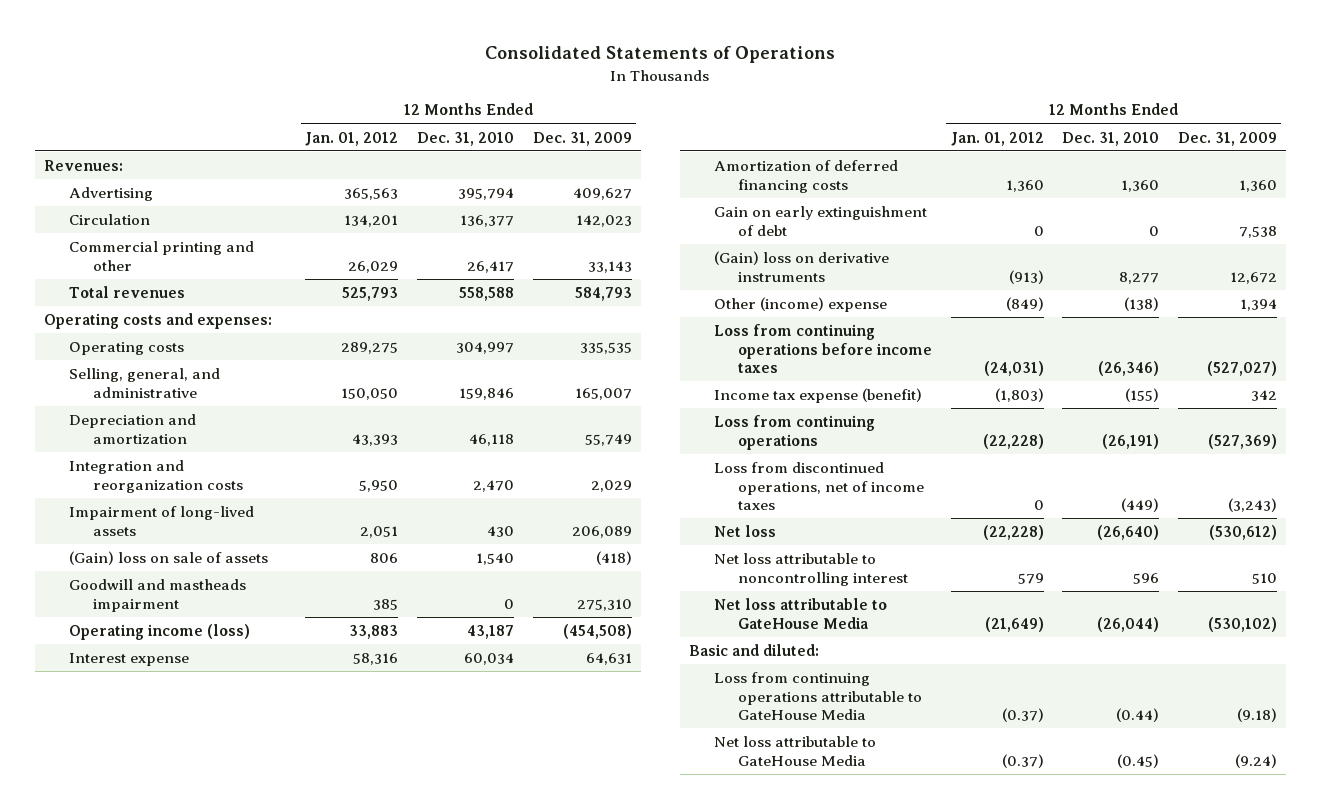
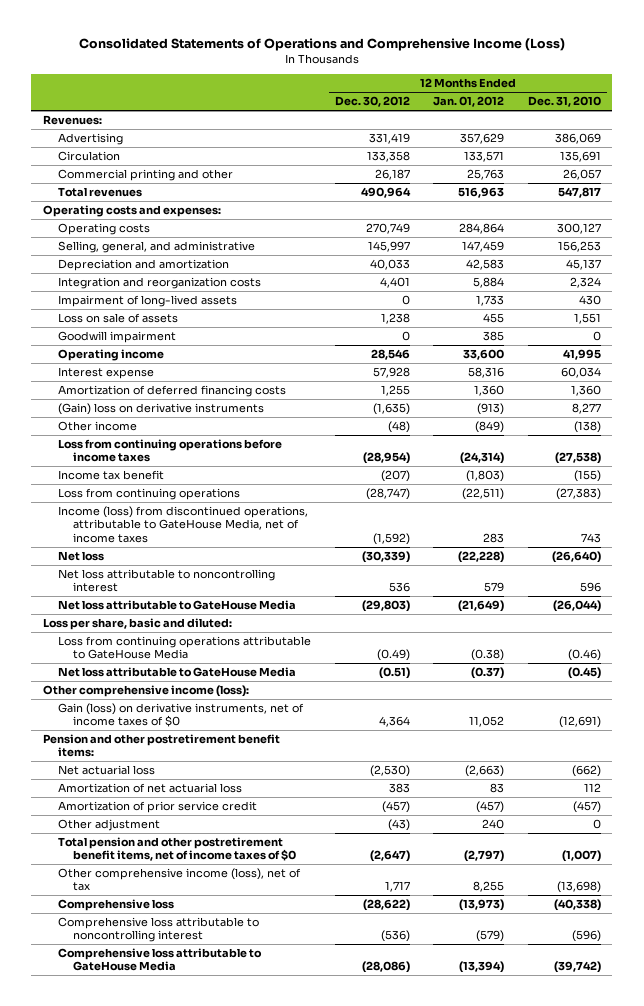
- Consolidated Statements of Operations
+ Consolidated Statements of Operations and Comprehensive Income (Loss)
- | 12 Months Ended Jan. 01, 2012 | 12 Months Ended Dec. 31, 2010 | 12 Months Ended Dec. 31, 2009
+ | 12 Months Ended Dec. 30, 2012 | 12 Months Ended Jan. 01, 2012 | 12 Months Ended Dec. 31, 2010
- Advertising | 365,563 | 395,794 | 409,627
- Circulation | 134,201 | 136,377 | 142,023
- Commercial printing and other | 26,029 | 26,417 | 33,143
- Total revenues | 525,793 | 558,588 | 584,793
+ Advertising | 331,419 | 357,629 | 386,069
+ Circulation | 133,358 | 133,571 | 135,691
+ Commercial printing and other | 26,187 | 25,763 | 26,057
+ Total revenues | 490,964 | 516,963 | 547,817
- Operating costs | 289,275 | 304,997 | 335,535
- Selling, general, and administrative | 150,050 | 159,846 | 165,007
- Depreciation and amortization | 43,393 | 46,118 | 55,749
- Integration and reorganization costs | 5,950 | 2,470 | 2,029
- Impairment of long-lived assets | 2,051 | 430 | 206,089
- (Gain) loss on sale of assets | 806 | 1,540 | (418)
- Goodwill and mastheads impairment | 385 | 0 | 275,310
- Operating income (loss) | 33,883 | 43,187 | (454,508)
+ Operating costs | 270,749 | 284,864 | 300,127
+ Selling, general, and administrative | 145,997 | 147,459 | 156,253
+ Depreciation and amortization | 40,033 | 42,583 | 45,137
+ Integration and reorganization costs | 4,401 | 5,884 | 2,324
+ Impairment of long-lived assets | 0 | 1,733 | 430
+ Loss on sale of assets | 1,238 | 455 | 1,551
+ Goodwill impairment | 0 | 385 | 0
+ Operating income | 28,546 | 33,600 | 41,995
- Gain on early extinguishment of debt | 0 | 0 | 7,538
- Other (income) expense | (849) | (138) | 1,394
- Loss from continuing operations before income taxes | (24,031) | (26,346) | (527,027)
- Income tax expense (benefit) | (1,803) | (155) | 342
- Loss from continuing operations | (22,228) | (26,191) | (527,369)
- Loss from discontinued operations, net of income taxes | 0 | (449) | (3,243)
+ Other income | (48) | (849) | (138)
+ Loss from continuing operations before income taxes | (28,954) | (24,314) | (27,538)
+ Income tax benefit | (207) | (1,803) | (155)
+ Loss from continuing operations | (28,747) | (22,511) | (27,383)
+ Income (loss) from discontinued operations, attributable to GateHouse Media, net of income taxes | (1,592) | 283 | 743
- Basic and diluted:
- Loss from continuing operations attributable to GateHouse Media | (0.37) | (0.44) | (9.18)
+ Loss per share, basic and diluted:
+ Loss from continuing operations attributable to GateHouse Media | (0.49) | (0.38) | (0.46)
+ Other comprehensive income (loss):
+ Gain (loss) on derivative instruments, net of income taxes of $0 | 4,364 | 11,052 | (12,691)
+ Pension and other postretirement benefit items:
+ Net actuarial loss | (2,530) | (2,663) | (662)
+ Amortization of net actuarial loss | 383 | 83 | 112
+ Amortization of prior service credit | (457) | (457) | (457)
+ Other adjustment | (43) | 240 | 0
+ Total pension and other postretirement benefit items, net of income taxes of $0 | (2,647) | (2,797) | (1,007)
+ Other comprehensive income (loss), net of tax | 1,717 | 8,255 | (13,698)
+ Comprehensive loss | (28,622) | (13,973) | (40,338)
+ Comprehensive loss attributable to noncontrolling interest | (536) | (579) | (596)
+ Comprehensive loss attributable to GateHouse Media | (28,086) | (13,394) | (39,742)

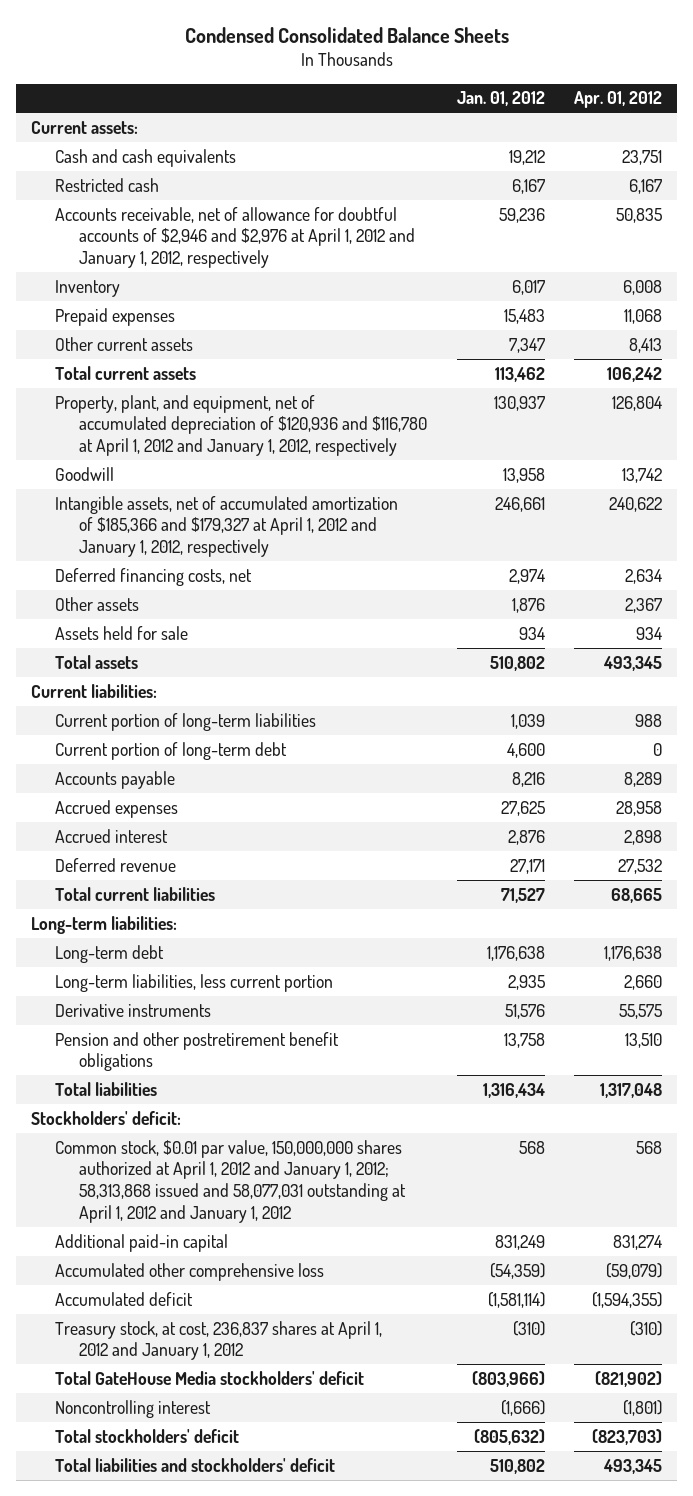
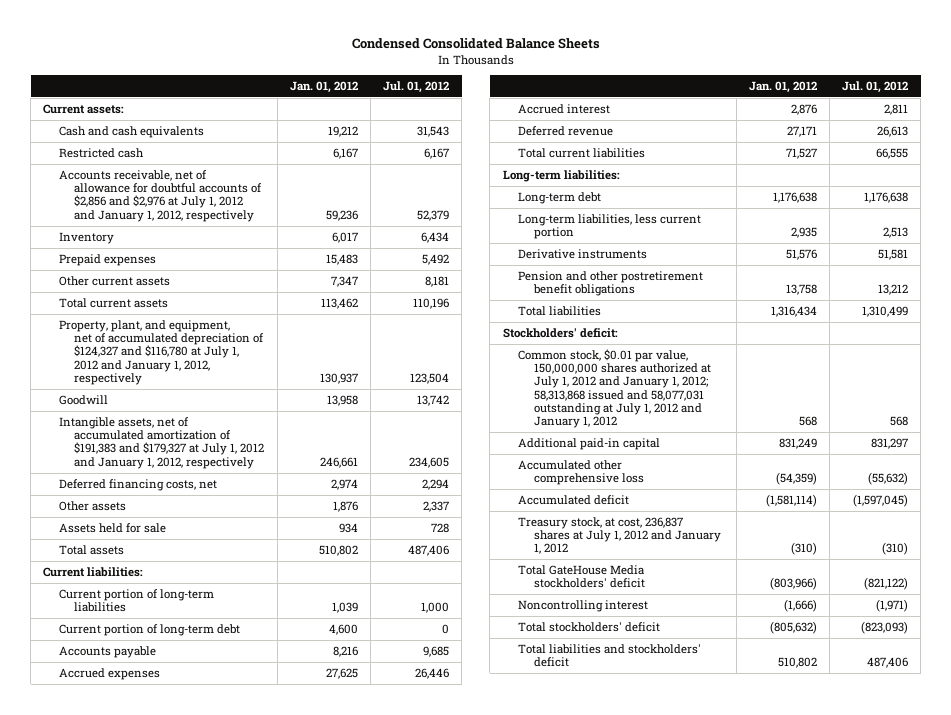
- | Jan. 01, 2012 | Apr. 01, 2012
+ | Jan. 01, 2012 | Jul. 01, 2012
- Accounts receivable, net of allowance for doubtful accounts of $2,946 and $2,976 at April 1, 2012 and January 1, 2012, respectively | 59,236 | 50,835
+ Accounts receivable, net of allowance for doubtful accounts of $2,856 and $2,976 at July 1, 2012 and January 1, 2012, respectively | 59,236 | 52,379
- Property, plant, and equipment, net of accumulated depreciation of $120,936 and $116,780 at April 1, 2012 and January 1, 2012, respectively | 130,937 | 126,804
+ Property, plant, and equipment, net of accumulated depreciation of $124,327 and $116,780 at July 1, 2012 and January 1, 2012, respectively | 130,937 | 123,504
- Intangible assets, net of accumulated amortization of $185,366 and $179,327 at April 1, 2012 and January 1, 2012, respectively | 246,661 | 240,622
+ Intangible assets, net of accumulated amortization of $191,383 and $179,327 at July 1, 2012 and January 1, 2012, respectively | 246,661 | 234,605
- Common stock, $0.01 par value, 150,000,000 shares authorized at April 1, 2012 and January 1, 2012; 58,313,868 issued and 58,077,031 outstanding at April 1, 2012 and January 1, 2012 | 568 | 568
+ Common stock, $0.01 par value, 150,000,000 shares authorized at July 1, 2012 and January 1, 2012; 58,313,868 issued and 58,077,031 outstanding at July 1, 2012 and January 1, 2012 | 568 | 568
- Treasury stock, at cost, 236,837 shares at April 1, 2012 and January 1, 2012 | (310) | (310)
+ Treasury stock, at cost, 236,837 shares at July 1, 2012 and January 1, 2012 | (310) | (310)

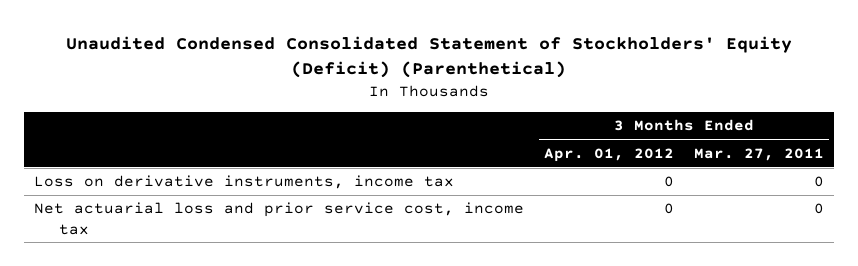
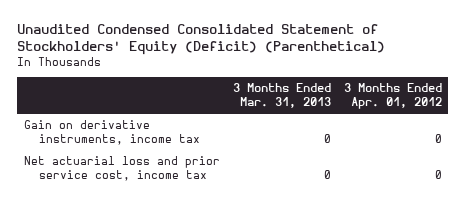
- | 3 Months Ended Apr. 01, 2012 | 3 Months Ended Mar. 27, 2011
+ | 3 Months Ended Mar. 31, 2013 | 3 Months Ended Apr. 01, 2012
- Loss on derivative instruments, income tax | 0 | 0
+ Gain on derivative instruments, income tax | 0 | 0

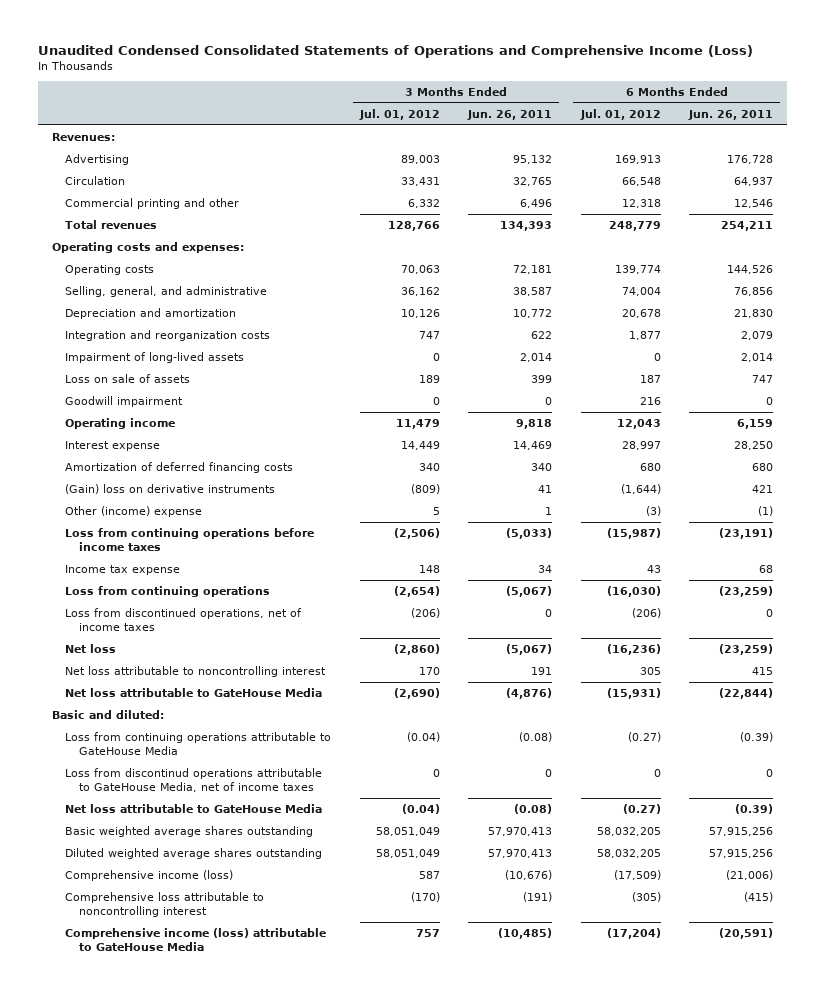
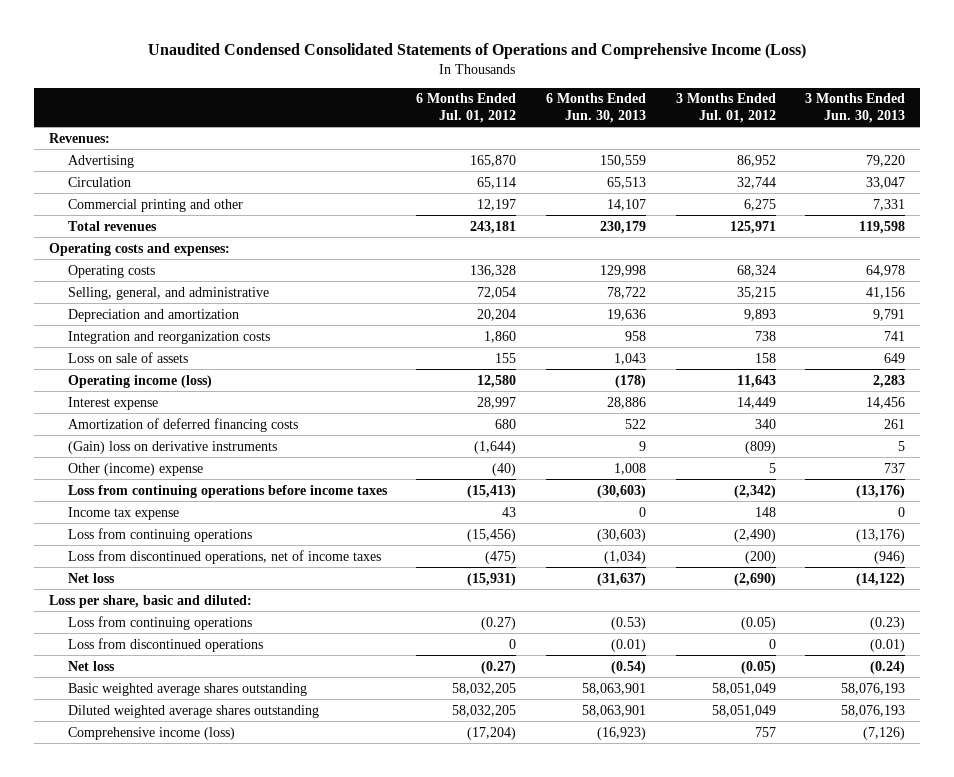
- | 3 Months Ended Jul. 01, 2012 | 3 Months Ended Jun. 26, 2011 | 6 Months Ended Jul. 01, 2012 | 6 Months Ended Jun. 26, 2011
+ | 6 Months Ended Jul. 01, 2012 | 6 Months Ended Jun. 30, 2013 | 3 Months Ended Jul. 01, 2012 | 3 Months Ended Jun. 30, 2013
- Advertising | 89,003 | 95,132 | 169,913 | 176,728
- Circulation | 33,431 | 32,765 | 66,548 | 64,937
- Commercial printing and other | 6,332 | 6,496 | 12,318 | 12,546
- Total revenues | 128,766 | 134,393 | 248,779 | 254,211
+ Advertising | 165,870 | 150,559 | 86,952 | 79,220
+ Circulation | 65,114 | 65,513 | 32,744 | 33,047
+ Commercial printing and other | 12,197 | 14,107 | 6,275 | 7,331
+ Total revenues | 243,181 | 230,179 | 125,971 | 119,598
- Operating costs | 70,063 | 72,181 | 139,774 | 144,526
- Selling, general, and administrative | 36,162 | 38,587 | 74,004 | 76,856
- Depreciation and amortization | 10,126 | 10,772 | 20,678 | 21,830
- Integration and reorganization costs | 747 | 622 | 1,877 | 2,079
- Impairment of long-lived assets | 0 | 2,014 | 0 | 2,014
- Loss on sale of assets | 189 | 399 | 187 | 747
- Goodwill impairment | 0 | 0 | 216 | 0
- Operating income | 11,479 | 9,818 | 12,043 | 6,159
+ Operating costs | 136,328 | 129,998 | 68,324 | 64,978
+ Selling, general, and administrative | 72,054 | 78,722 | 35,215 | 41,156
+ Depreciation and amortization | 20,204 | 19,636 | 9,893 | 9,791
+ Integration and reorganization costs | 1,860 | 958 | 738 | 741
+ Loss on sale of assets | 155 | 1,043 | 158 | 649
+ Operating income (loss) | 12,580 | (178) | 11,643 | 2,283
- Other (income) expense | 5 | 1 | (3) | (1)
- Loss from continuing operations before income taxes | (2,506) | (5,033) | (15,987) | (23,191)
+ Other (income) expense | (40) | 1,008 | 5 | 737
+ Loss from continuing operations before income taxes | (15,413) | (30,603) | (2,342) | (13,176)
- Loss from continuing operations | (2,654) | (5,067) | (16,030) | (23,259)
- Loss from discontinued operations, net of income taxes | (206) | 0 | (206) | 0
- Net loss | (2,860) | (5,067) | (16,236) | (23,259)
- Net loss attributable to noncontrolling interest | 170 | 191 | 305 | 415
- Net loss attributable to GateHouse Media | (2,690) | (4,876) | (15,931) | (22,844)
- Basic and diluted:
- Loss from continuing operations attributable to GateHouse Media | (0.04) | (0.08) | (0.27) | (0.39)
- Loss from discontinud operations attributable to GateHouse Media, net of income taxes | 0 | 0 | 0 | 0
- Net loss attributable to GateHouse Media | (0.04) | (0.08) | (0.27) | (0.39)
+ Loss from continuing operations | (15,456) | (30,603) | (2,490) | (13,176)
+ Loss from discontinued operations, net of income taxes | (475) | (1,034) | (200) | (946)
+ Net loss | (15,931) | (31,637) | (2,690) | (14,122)
+ Loss per share, basic and diluted:
+ Loss from continuing operations | (0.27) | (0.53) | (0.05) | (0.23)
+ Loss from discontinued operations | 0 | (0.01) | 0 | (0.01)
+ Net loss | (0.27) | (0.54) | (0.05) | (0.24)
- Comprehensive income (loss) | 587 | (10,676) | (17,509) | (21,006)
- Comprehensive loss attributable to noncontrolling interest | (170) | (191) | (305) | (415)
- Comprehensive income (loss) attributable to GateHouse Media | 757 | (10,485) | (17,204) | (20,591)
+ Comprehensive income (loss) | (17,204) | (16,923) | 757 | (7,126)

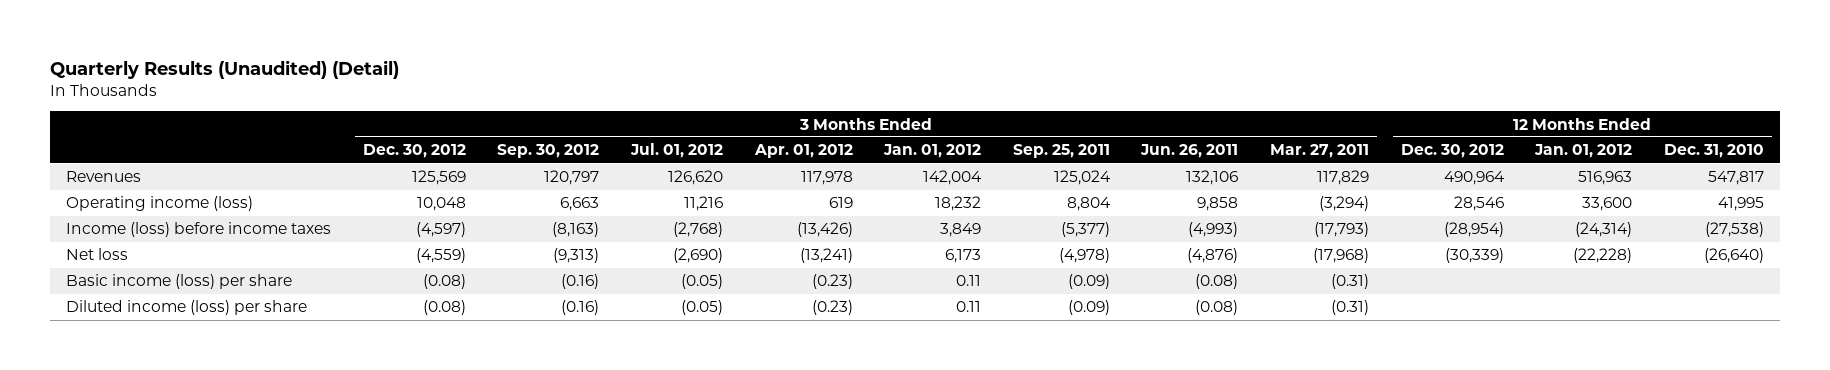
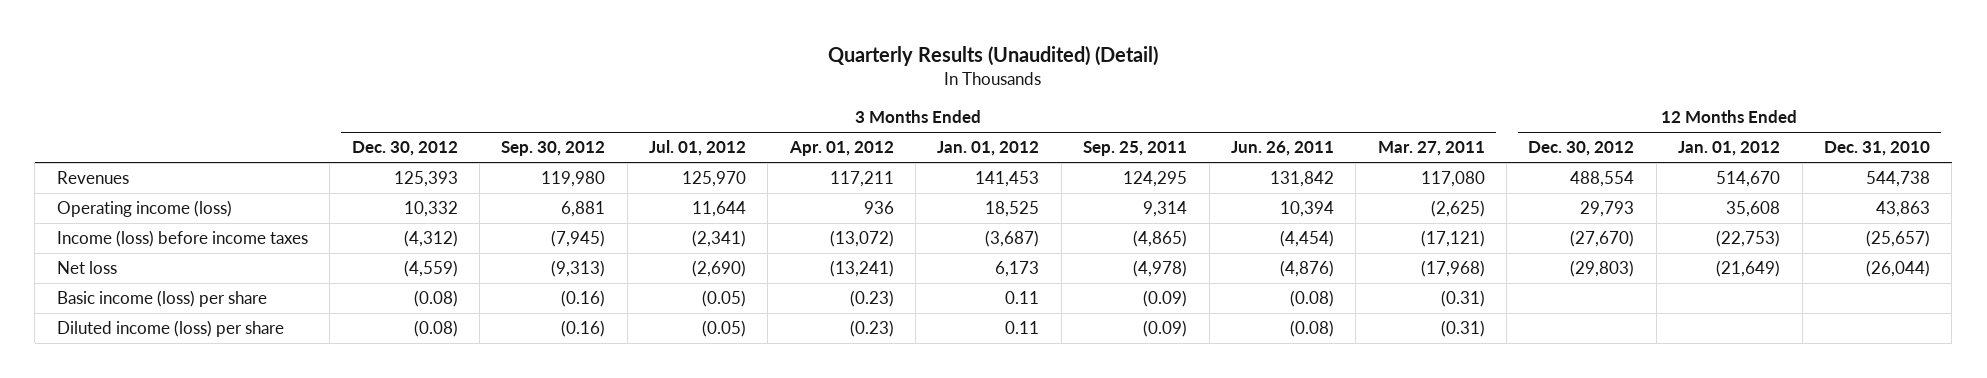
- Revenues | 125,569 | 120,797 | 126,620 | 117,978 | 142,004 | 125,024 | 132,106 | 117,829 | 490,964 | 516,963 | 547,817
- Operating income (loss) | 10,048 | 6,663 | 11,216 | 619 | 18,232 | 8,804 | 9,858 | (3,294) | 28,546 | 33,600 | 41,995
- Income (loss) before income taxes | (4,597) | (8,163) | (2,768) | (13,426) | 3,849 | (5,377) | (4,993) | (17,793) | (28,954) | (24,314) | (27,538)
- Net loss | (4,559) | (9,313) | (2,690) | (13,241) | 6,173 | (4,978) | (4,876) | (17,968) | (30,339) | (22,228) | (26,640)
+ Revenues | 125,393 | 119,980 | 125,970 | 117,211 | 141,453 | 124,295 | 131,842 | 117,080 | 488,554 | 514,670 | 544,738
+ Operating income (loss) | 10,332 | 6,881 | 11,644 | 936 | 18,525 | 9,314 | 10,394 | (2,625) | 29,793 | 35,608 | 43,863
+ Income (loss) before income taxes | (4,312) | (7,945) | (2,341) | (13,072) | (3,687) | (4,865) | (4,454) | (17,121) | (27,670) | (22,753) | (25,657)
+ Net loss | (4,559) | (9,313) | (2,690) | (13,241) | 6,173 | (4,978) | (4,876) | (17,968) | (29,803) | (21,649) | (26,044)

